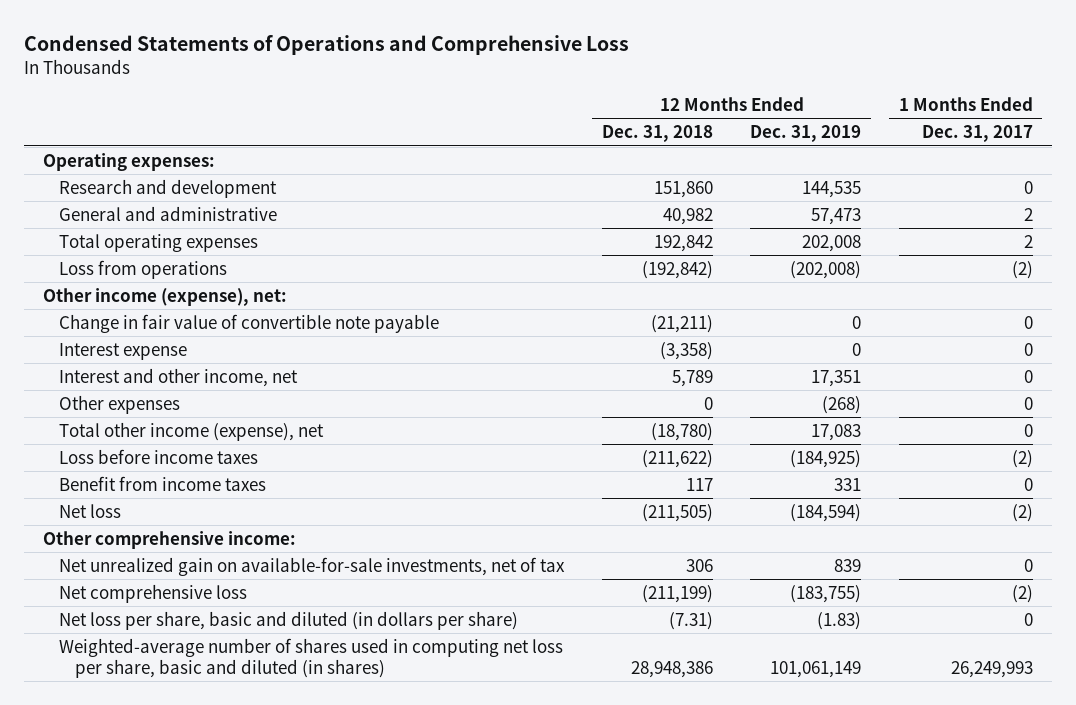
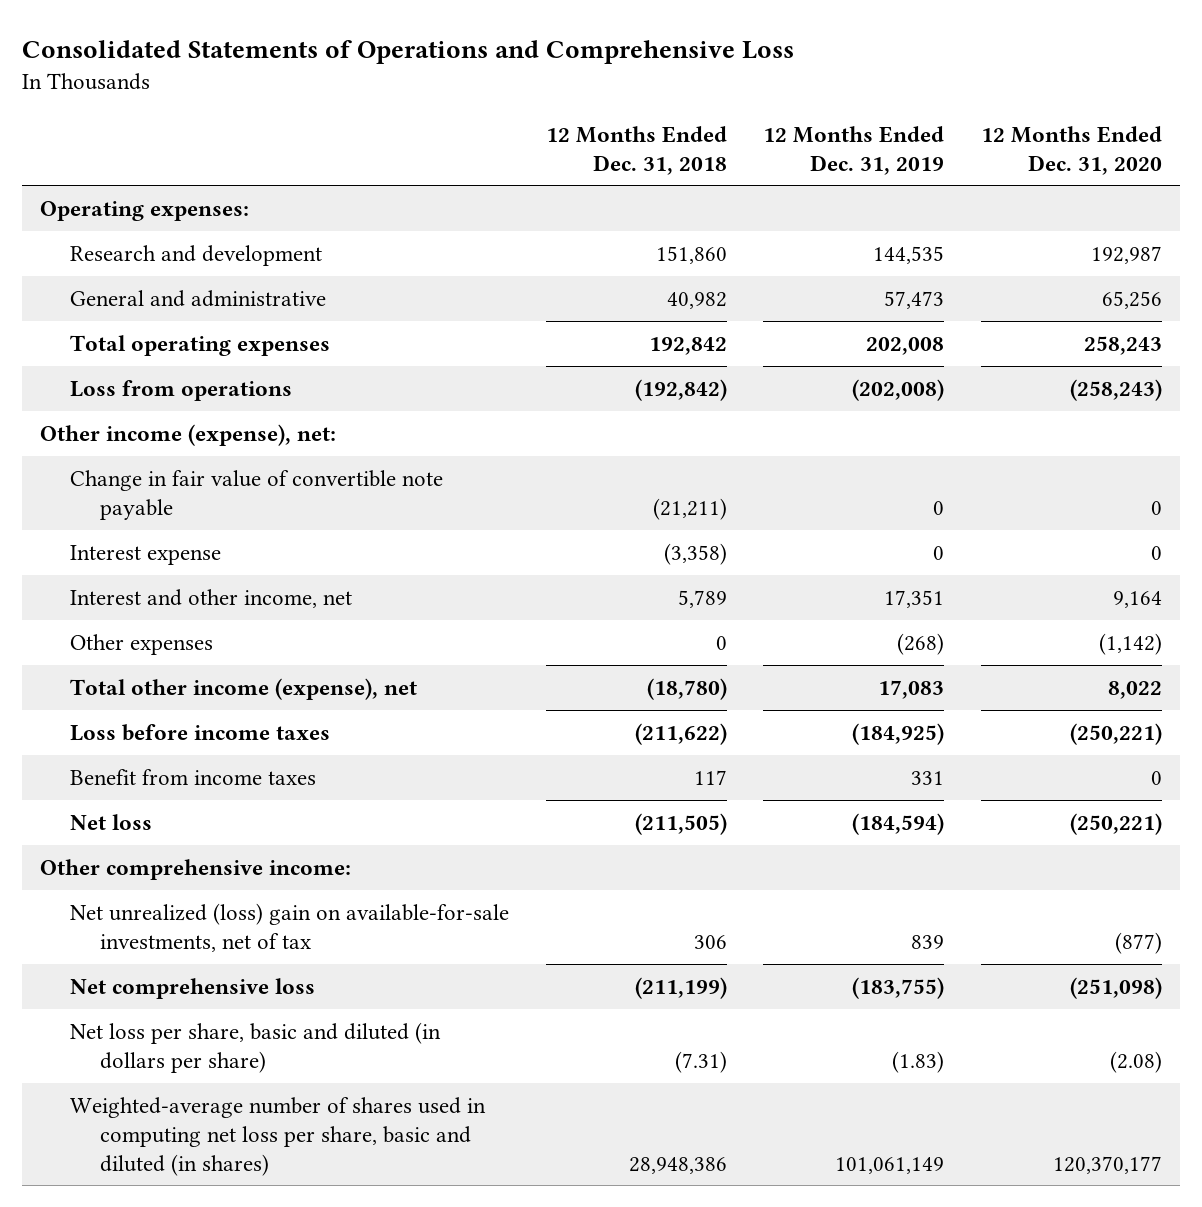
- Condensed Statements of Operations and Comprehensive Loss
+ Consolidated Statements of Operations and Comprehensive Loss
- | 12 Months Ended Dec. 31, 2018 | 12 Months Ended Dec. 31, 2019 | 1 Months Ended Dec. 31, 2017
+ | 12 Months Ended Dec. 31, 2018 | 12 Months Ended Dec. 31, 2019 | 12 Months Ended Dec. 31, 2020
- Net unrealized gain on available-for-sale investments, net of tax | 306 | 839 | 0
+ Net unrealized (loss) gain on available-for-sale investments, net of tax | 306 | 839 | (877)

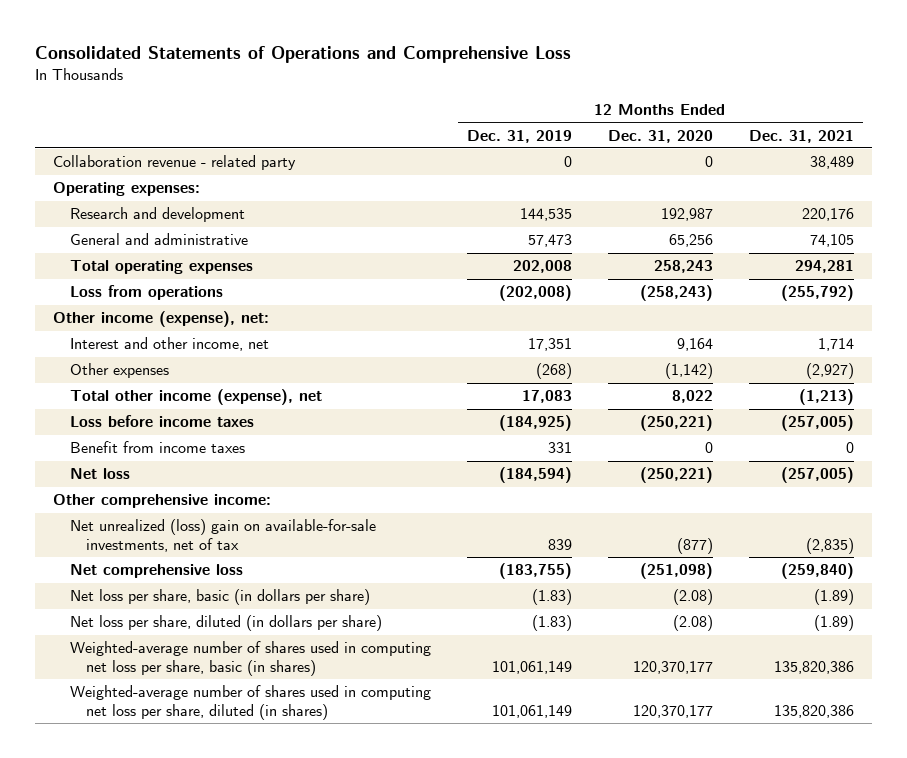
- | 12 Months Ended Dec. 31, 2018 | 12 Months Ended Dec. 31, 2019 | 12 Months Ended Dec. 31, 2020
+ | 12 Months Ended Dec. 31, 2019 | 12 Months Ended Dec. 31, 2020 | 12 Months Ended Dec. 31, 2021
+ Collaboration revenue - related party | 0 | 0 | 38,489
- Change in fair value of convertible note payable | (21,211) | 0 | 0
- Interest expense | (3,358) | 0 | 0
- Net loss per share, basic and diluted (in dollars per share) | (7.31) | (1.83) | (2.08)
- Weighted-average number of shares used in computing net loss per share, basic and diluted (in shares) | 28,948,386 | 101,061,149 | 120,370,177
+ Net loss per share, basic (in dollars per share) | (1.83) | (2.08) | (1.89)
+ Net loss per share, diluted (in dollars per share) | (1.83) | (2.08) | (1.89)
+ Weighted-average number of shares used in computing net loss per share, basic (in shares) | 101,061,149 | 120,370,177 | 135,820,386
+ Weighted-average number of shares used in computing net loss per share, diluted (in shares) | 101,061,149 | 120,370,177 | 135,820,386

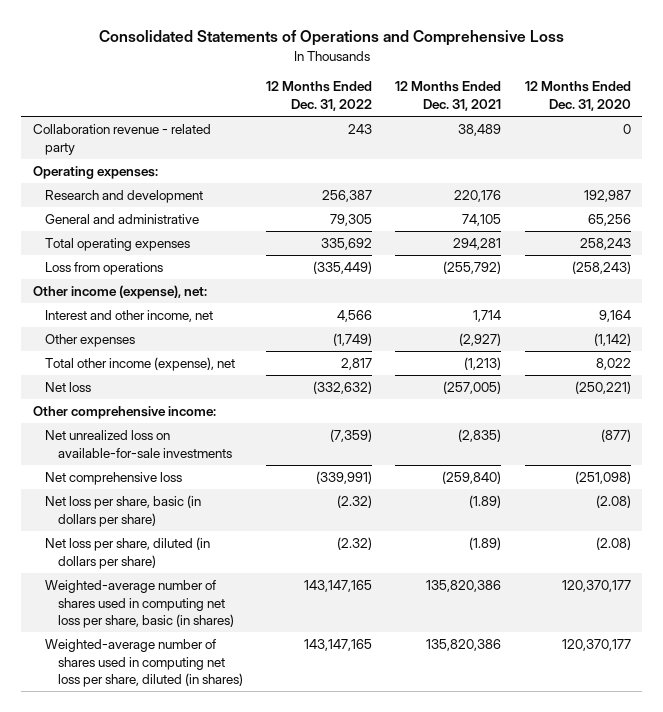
- | 12 Months Ended Dec. 31, 2019 | 12 Months Ended Dec. 31, 2020 | 12 Months Ended Dec. 31, 2021
+ | 12 Months Ended Dec. 31, 2022 | 12 Months Ended Dec. 31, 2021 | 12 Months Ended Dec. 31, 2020
- Loss before income taxes | (184,925) | (250,221) | (257,005)
- Benefit from income taxes | 331 | 0 | 0
- Net unrealized (loss) gain on available-for-sale investments, net of tax | 839 | (877) | (2,835)
+ Net unrealized loss on available-for-sale investments | (7,359) | (2,835) | (877)

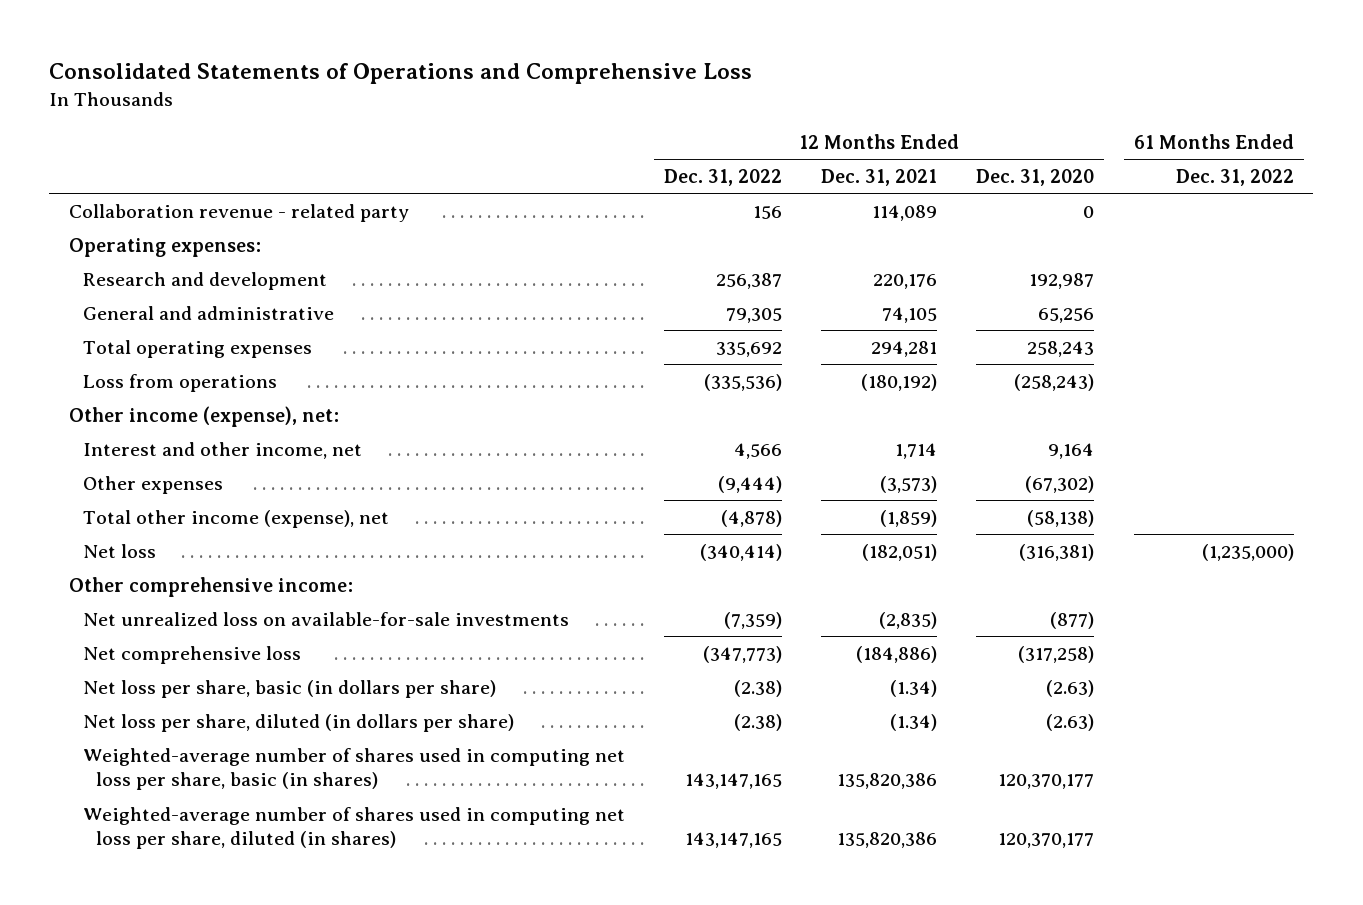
- | 12 Months Ended Dec. 31, 2022 | 12 Months Ended Dec. 31, 2021 | 12 Months Ended Dec. 31, 2020
+ | 12 Months Ended Dec. 31, 2022 | 12 Months Ended Dec. 31, 2021 | 12 Months Ended Dec. 31, 2020 | 61 Months Ended Dec. 31, 2022
- Collaboration revenue - related party | 243 | 38,489 | 0
+ Collaboration revenue - related party | 156 | 114,089 | 0 |
- Loss from operations | (335,449) | (255,792) | (258,243)
+ Loss from operations | (335,536) | (180,192) | (258,243) |
- Other expenses | (1,749) | (2,927) | (1,142)
- Total other income (expense), net | 2,817 | (1,213) | 8,022
- Net loss | (332,632) | (257,005) | (250,221)
+ Other expenses | (9,444) | (3,573) | (67,302) |
+ Total other income (expense), net | (4,878) | (1,859) | (58,138) |
+ Net loss | (340,414) | (182,051) | (316,381) | (1,235,000)
- Net comprehensive loss | (339,991) | (259,840) | (251,098)
- Net loss per share, basic (in dollars per share) | (2.32) | (1.89) | (2.08)
- Net loss per share, diluted (in dollars per share) | (2.32) | (1.89) | (2.08)
+ Net comprehensive loss | (347,773) | (184,886) | (317,258) |
+ Net loss per share, basic (in dollars per share) | (2.38) | (1.34) | (2.63) |
+ Net loss per share, diluted (in dollars per share) | (2.38) | (1.34) | (2.63) |

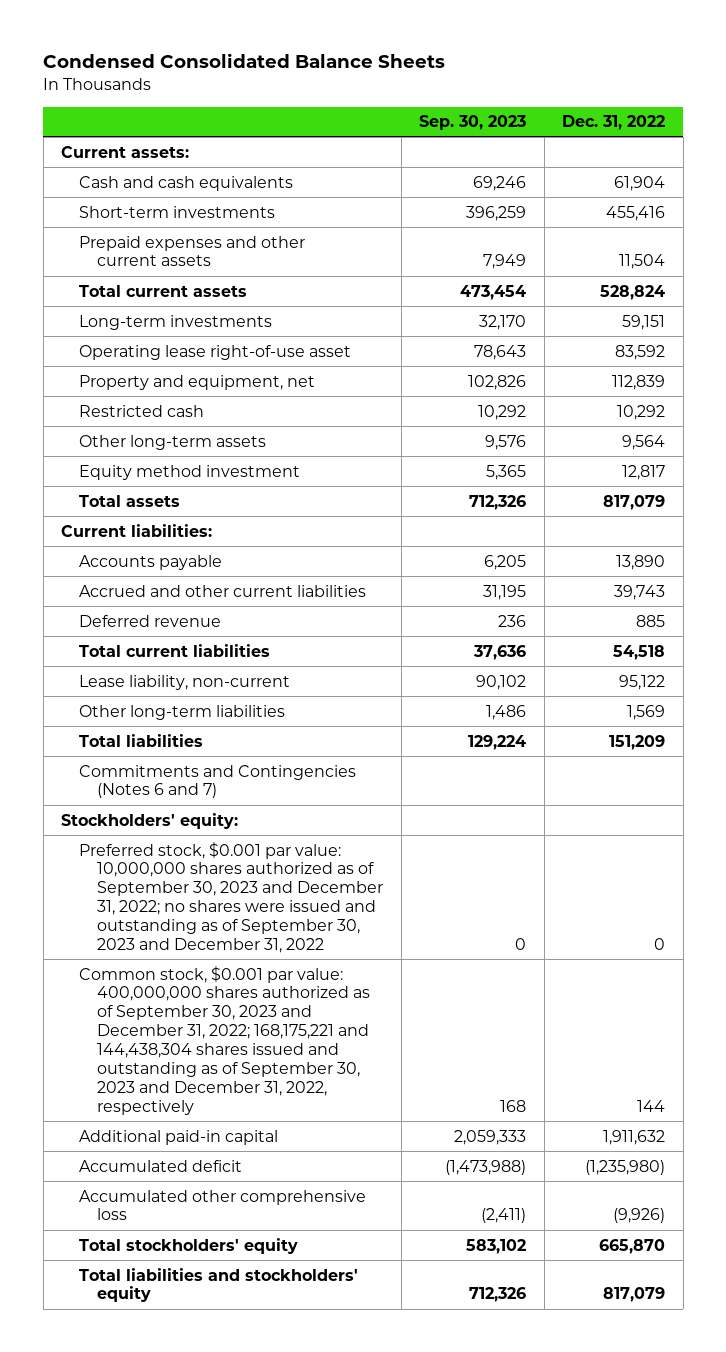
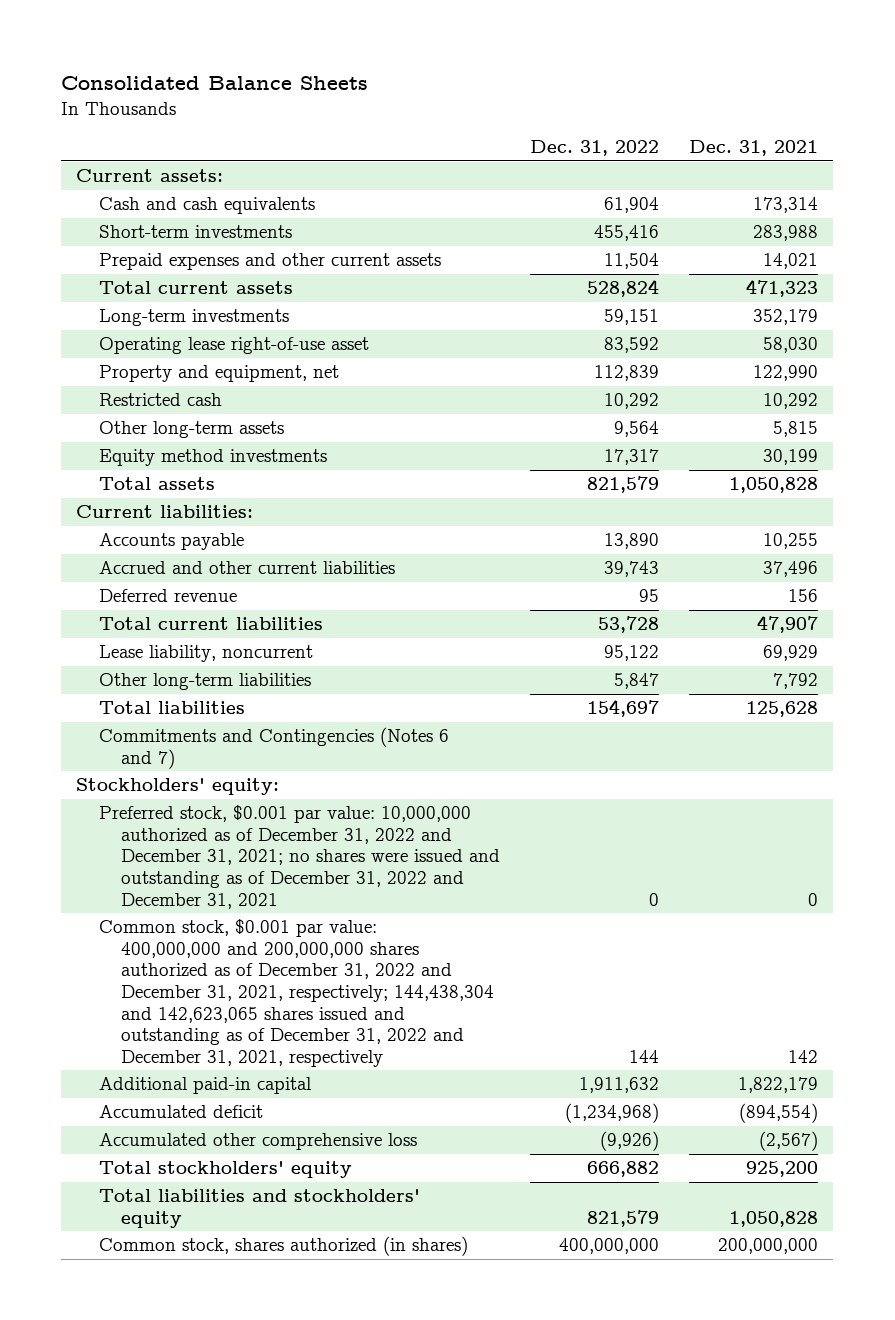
- Condensed Consolidated Balance Sheets
+ Consolidated Balance Sheets
- | Sep. 30, 2023 | Dec. 31, 2022
+ | Dec. 31, 2022 | Dec. 31, 2021
- Equity method investment | 5,365 | 12,817
- Total assets | 712,326 | 817,079
+ Equity method investments | 17,317 | 30,199
+ Total assets | 821,579 | 1,050,828
- Deferred revenue | 236 | 885
- Total current liabilities | 37,636 | 54,518
- Lease liability, non-current | 90,102 | 95,122
- Other long-term liabilities | 1,486 | 1,569
- Total liabilities | 129,224 | 151,209
+ Deferred revenue | 95 | 156
+ Total current liabilities | 53,728 | 47,907
+ Lease liability, noncurrent | 95,122 | 69,929
+ Other long-term liabilities | 5,847 | 7,792
+ Total liabilities | 154,697 | 125,628
- Preferred stock, $0.001 par value: 10,000,000 shares authorized as of September 30, 2023 and December 31, 2022; no shares were issued and outstanding as of September 30, 2023 and December 31, 2022 | 0 | 0
- Common stock, $0.001 par value: 400,000,000 shares authorized as of September 30, 2023 and December 31, 2022; 168,175,221 and 144,438,304 shares issued and outstanding as of September 30, 2023 and December 31, 2022, respectively | 168 | 144
+ Preferred stock, $0.001 par value: 10,000,000 authorized as of December 31, 2022 and December 31, 2021; no shares were issued and outstanding as of December 31, 2022 and December 31, 2021 | 0 | 0
+ Common stock, $0.001 par value: 400,000,000 and 200,000,000 shares authorized as of December 31, 2022 and December 31, 2021, respectively; 144,438,304 and 142,623,065 shares issued and outstanding as of December 31, 2022 and December 31, 2021, respectively | 144 | 142
- Accumulated deficit | (1,473,988) | (1,235,980)
+ Accumulated deficit | (1,234,968) | (894,554)
- Total stockholders' equity | 583,102 | 665,870
- Total liabilities and stockholders' equity | 712,326 | 817,079
+ Total stockholders' equity | 666,882 | 925,200
+ Total liabilities and stockholders' equity | 821,579 | 1,050,828
+ Common stock, shares authorized (in shares) | 400,000,000 | 200,000,000

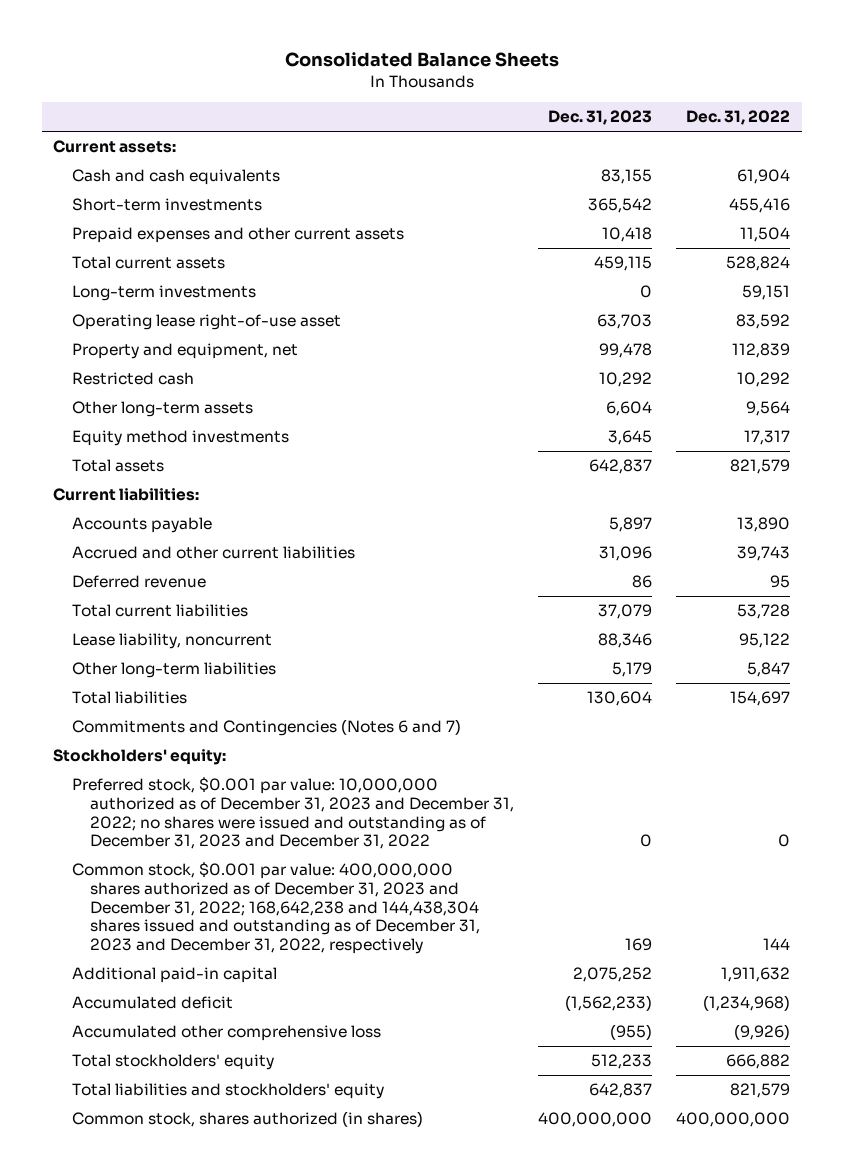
- | Dec. 31, 2022 | Dec. 31, 2021
+ | Dec. 31, 2023 | Dec. 31, 2022
- Preferred stock, $0.001 par value: 10,000,000 authorized as of December 31, 2022 and December 31, 2021; no shares were issued and outstanding as of December 31, 2022 and December 31, 2021 | 0 | 0
- Common stock, $0.001 par value: 400,000,000 and 200,000,000 shares authorized as of December 31, 2022 and December 31, 2021, respectively; 144,438,304 and 142,623,065 shares issued and outstanding as of December 31, 2022 and December 31, 2021, respectively | 144 | 142
+ Preferred stock, $0.001 par value: 10,000,000 authorized as of December 31, 2023 and December 31, 2022; no shares were issued and outstanding as of December 31, 2023 and December 31, 2022 | 0 | 0
+ Common stock, $0.001 par value: 400,000,000 shares authorized as of December 31, 2023 and December 31, 2022; 168,642,238 and 144,438,304 shares issued and outstanding as of December 31, 2023 and December 31, 2022, respectively | 169 | 144

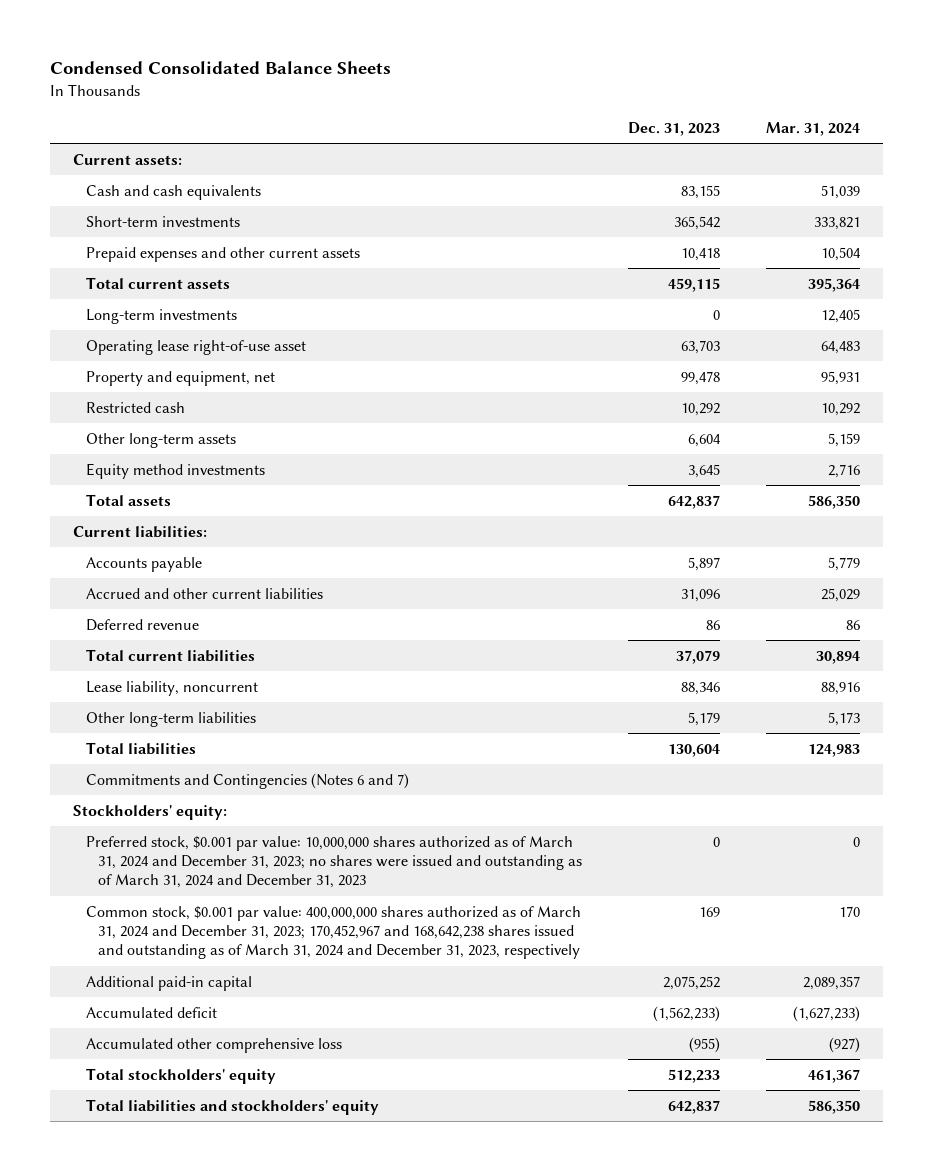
- Consolidated Balance Sheets
+ Condensed Consolidated Balance Sheets
- | Dec. 31, 2023 | Dec. 31, 2022
+ | Dec. 31, 2023 | Mar. 31, 2024
- Preferred stock, $0.001 par value: 10,000,000 authorized as of December 31, 2023 and December 31, 2022; no shares were issued and outstanding as of December 31, 2023 and December 31, 2022 | 0 | 0
- Common stock, $0.001 par value: 400,000,000 shares authorized as of December 31, 2023 and December 31, 2022; 168,642,238 and 144,438,304 shares issued and outstanding as of December 31, 2023 and December 31, 2022, respectively | 169 | 144
+ Preferred stock, $0.001 par value: 10,000,000 shares authorized as of March 31, 2024 and December 31, 2023; no shares were issued and outstanding as of March 31, 2024 and December 31, 2023 | 0 | 0
+ Common stock, $0.001 par value: 400,000,000 shares authorized as of March 31, 2024 and December 31, 2023; 170,452,967 and 168,642,238 shares issued and outstanding as of March 31, 2024 and December 31, 2023, respectively | 169 | 170
- Common stock, shares authorized (in shares) | 400,000,000 | 400,000,000

